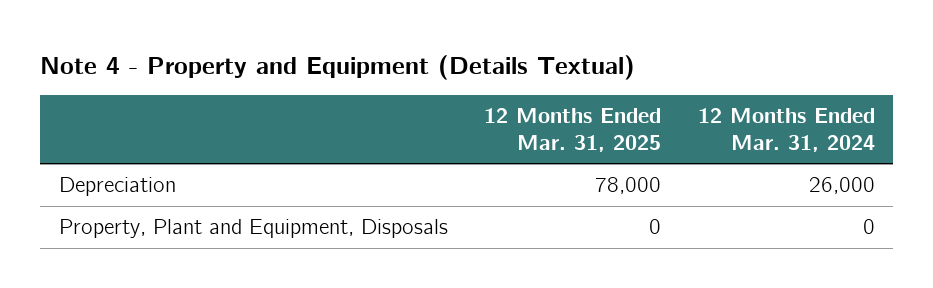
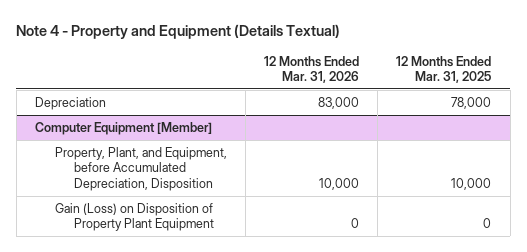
- | 12 Months Ended Mar. 31, 2025 | 12 Months Ended Mar. 31, 2024
+ | 12 Months Ended Mar. 31, 2026 | 12 Months Ended Mar. 31, 2025
- Property, Plant and Equipment, Disposals | 0 | 0
+ Computer Equipment [Member]
+ Property, Plant, and Equipment, before Accumulated Depreciation, Disposition | 10,000 | 10,000
+ Gain (Loss) on Disposition of Property Plant Equipment | 0 | 0

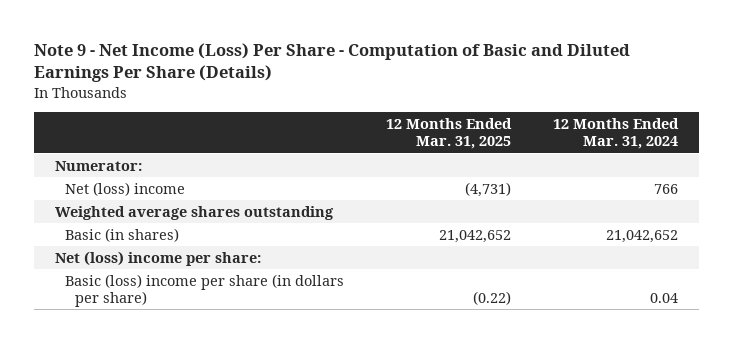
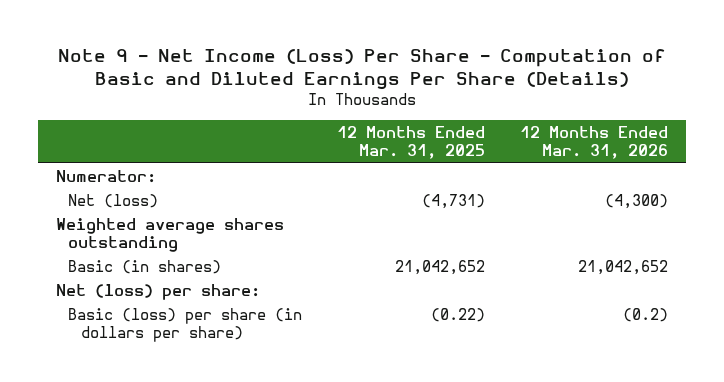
- | 12 Months Ended Mar. 31, 2025 | 12 Months Ended Mar. 31, 2024
+ | 12 Months Ended Mar. 31, 2025 | 12 Months Ended Mar. 31, 2026
- Net (loss) income | (4,731) | 766
+ Net (loss) | (4,731) | (4,300)
- Net (loss) income per share:
- Basic (loss) income per share (in dollars per share) | (0.22) | 0.04
+ Net (loss) per share:
+ Basic (loss) per share (in dollars per share) | (0.22) | (0.2)

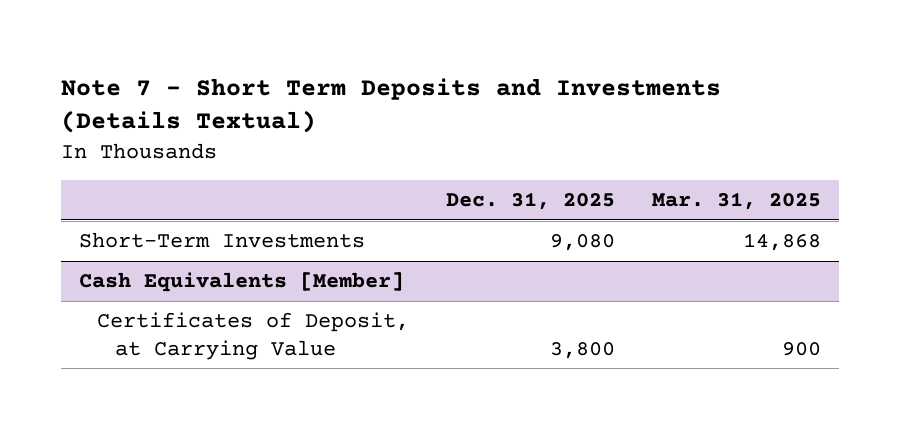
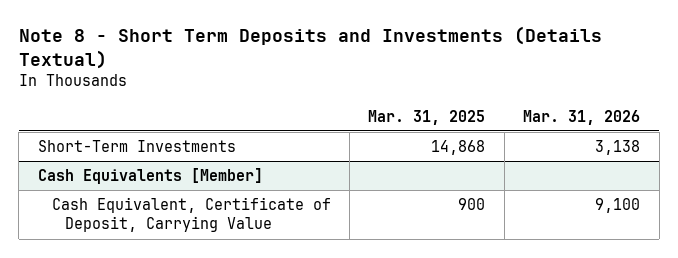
- Note 7 - Short Term Deposits and Investments (Details Textual)
+ Note 8 - Short Term Deposits and Investments (Details Textual)
- | Dec. 31, 2025 | Mar. 31, 2025
+ | Mar. 31, 2025 | Mar. 31, 2026
@ Cash Equivalents [Member]
- Certificates of Deposit, at Carrying Value | 3,800 | 900
+ Cash Equivalent, Certificate of Deposit, Carrying Value | 900 | 9,100

